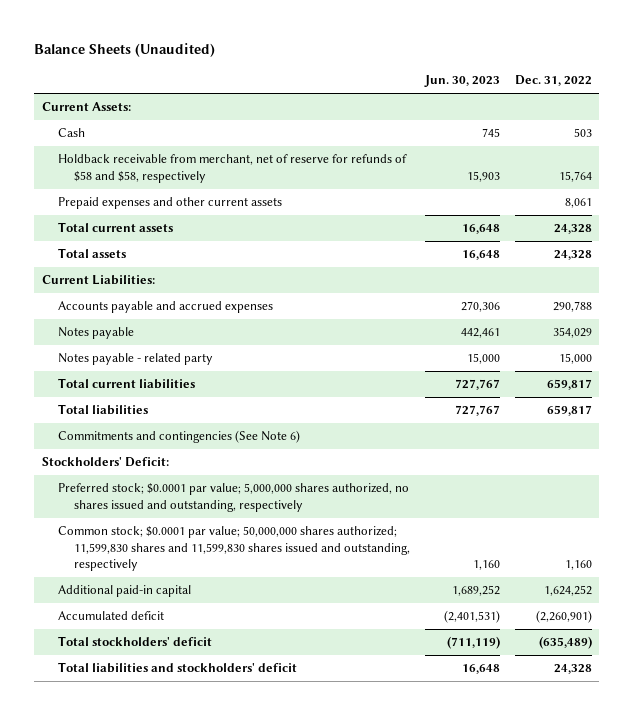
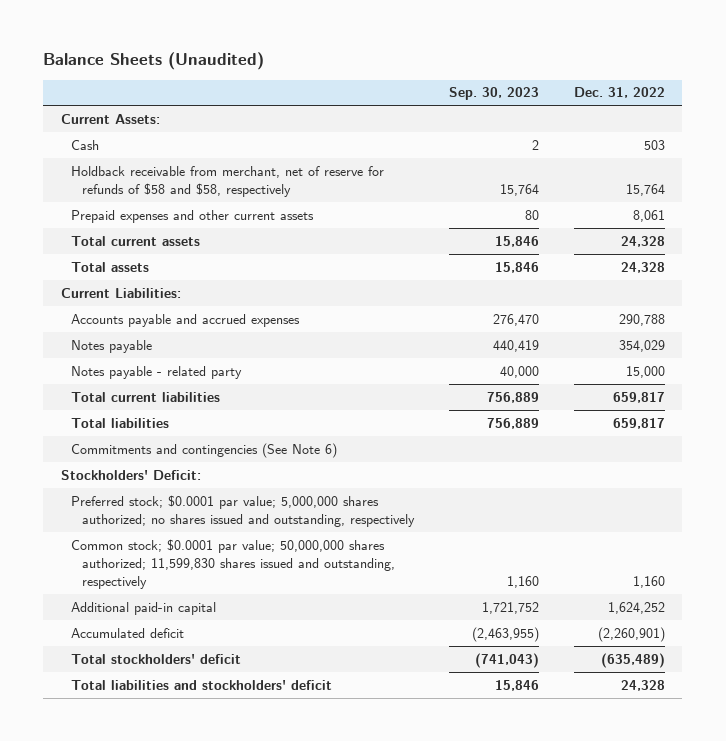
- | Jun. 30, 2023 | Dec. 31, 2022
+ | Sep. 30, 2023 | Dec. 31, 2022
- Preferred stock; $0.0001 par value; 5,000,000 shares authorized, no shares issued and outstanding, respectively
- Common stock; $0.0001 par value; 50,000,000 shares authorized; 11,599,830 shares and 11,599,830 shares issued and outstanding, respectively | 1,160 | 1,160
+ Preferred stock; $0.0001 par value; 5,000,000 shares authorized; no shares issued and outstanding, respectively
+ Common stock; $0.0001 par value; 50,000,000 shares authorized; 11,599,830 shares issued and outstanding, respectively | 1,160 | 1,160

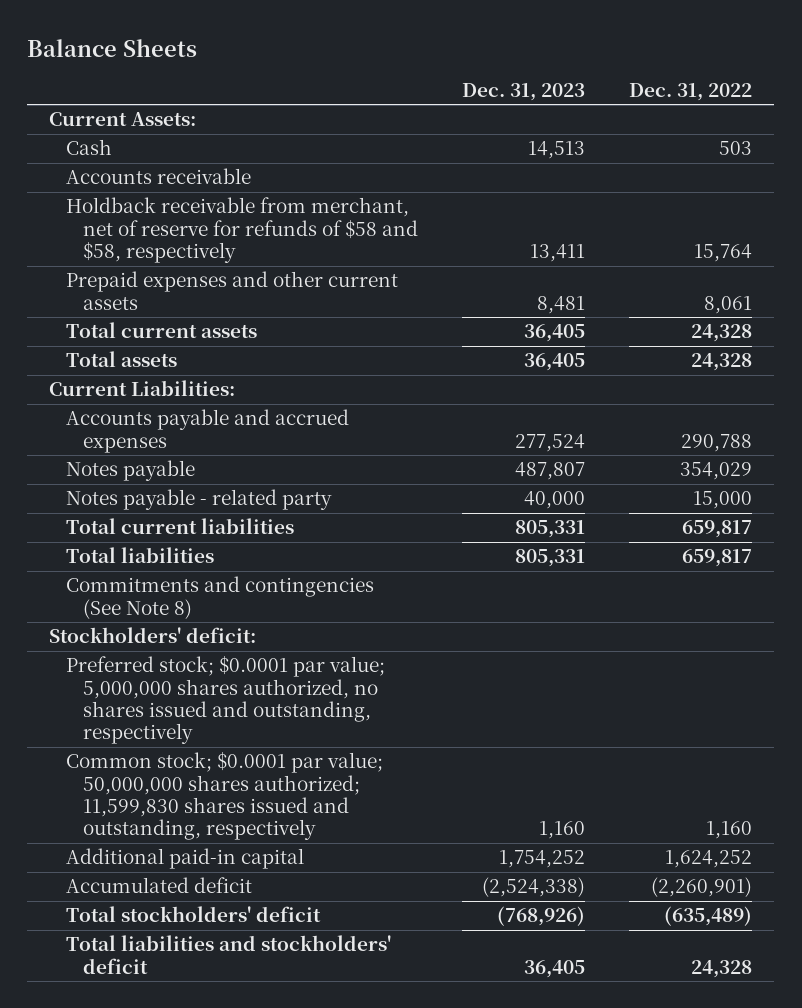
- Balance Sheets (Unaudited)
+ Balance Sheets
- | Sep. 30, 2023 | Dec. 31, 2022
+ | Dec. 31, 2023 | Dec. 31, 2022
+ Accounts receivable
- Commitments and contingencies (See Note 6)
- Stockholders' Deficit:
- Preferred stock; $0.0001 par value; 5,000,000 shares authorized; no shares issued and outstanding, respectively
+ Commitments and contingencies (See Note 8)
+ Stockholders' deficit:
+ Preferred stock; $0.0001 par value; 5,000,000 shares authorized, no shares issued and outstanding, respectively

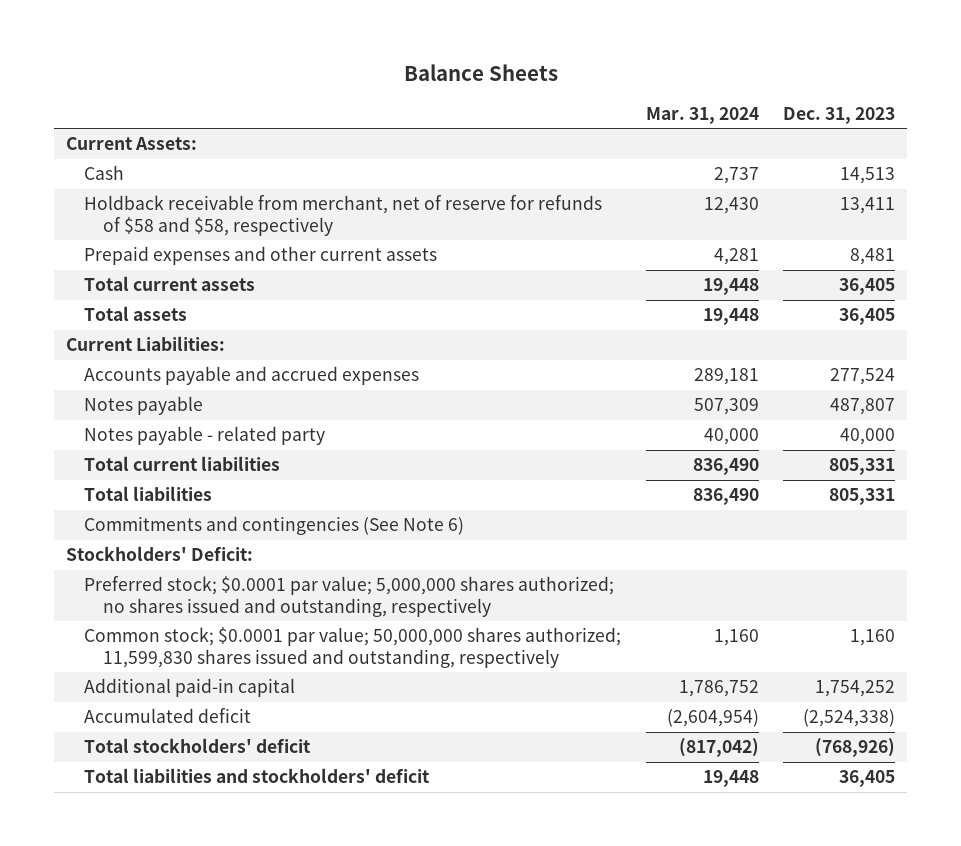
- | Dec. 31, 2023 | Dec. 31, 2022
+ | Mar. 31, 2024 | Dec. 31, 2023
- Accounts receivable
- Commitments and contingencies (See Note 8)
- Stockholders' deficit:
- Preferred stock; $0.0001 par value; 5,000,000 shares authorized, no shares issued and outstanding, respectively
+ Commitments and contingencies (See Note 6)
+ Stockholders' Deficit:
+ Preferred stock; $0.0001 par value; 5,000,000 shares authorized; no shares issued and outstanding, respectively

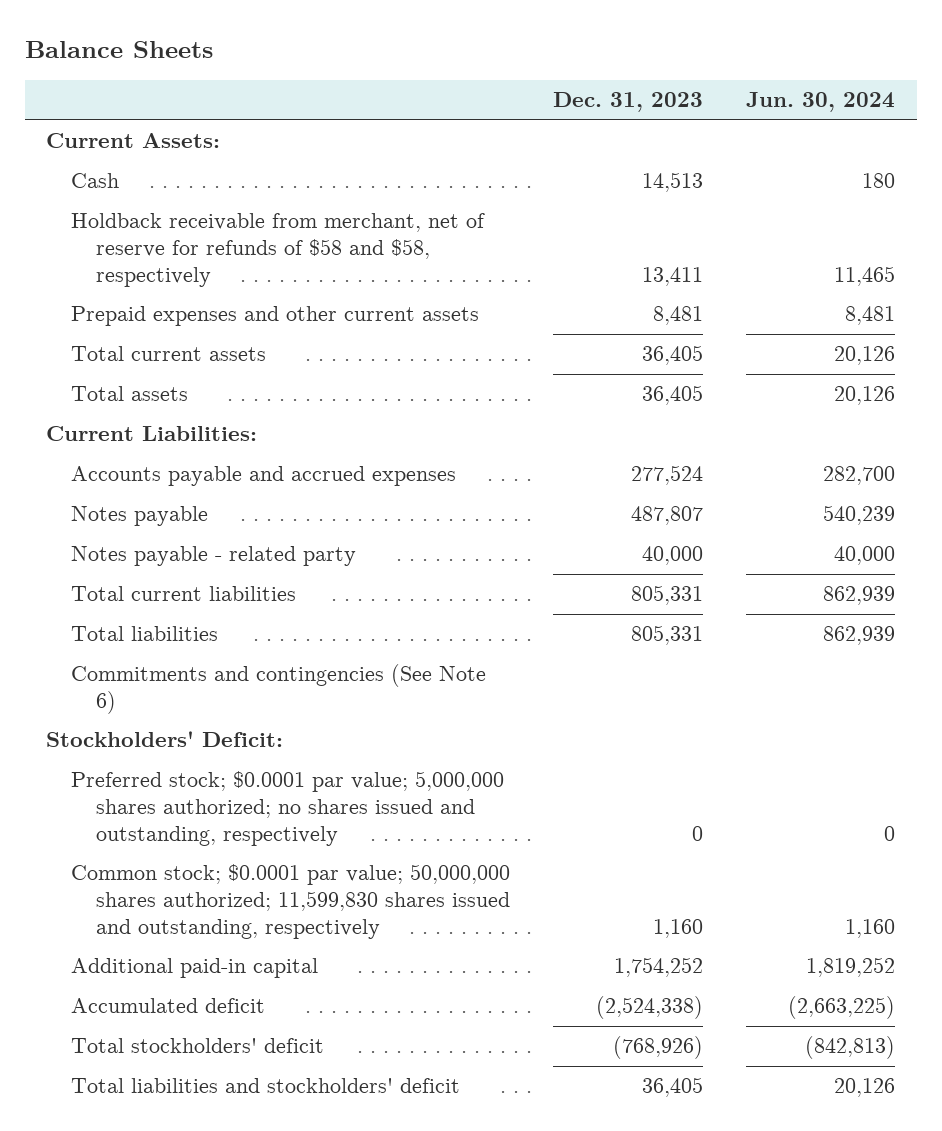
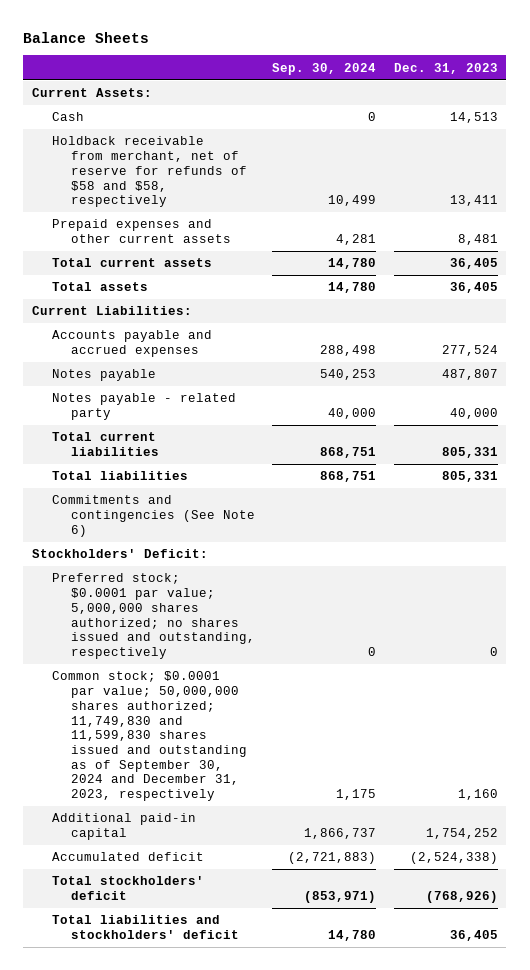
- | Dec. 31, 2023 | Jun. 30, 2024
+ | Sep. 30, 2024 | Dec. 31, 2023
- Common stock; $0.0001 par value; 50,000,000 shares authorized; 11,599,830 shares issued and outstanding, respectively | 1,160 | 1,160
+ Common stock; $0.0001 par value; 50,000,000 shares authorized; 11,749,830 and 11,599,830 shares issued and outstanding as of September 30, 2024 and December 31, 2023, respectively | 1,175 | 1,160

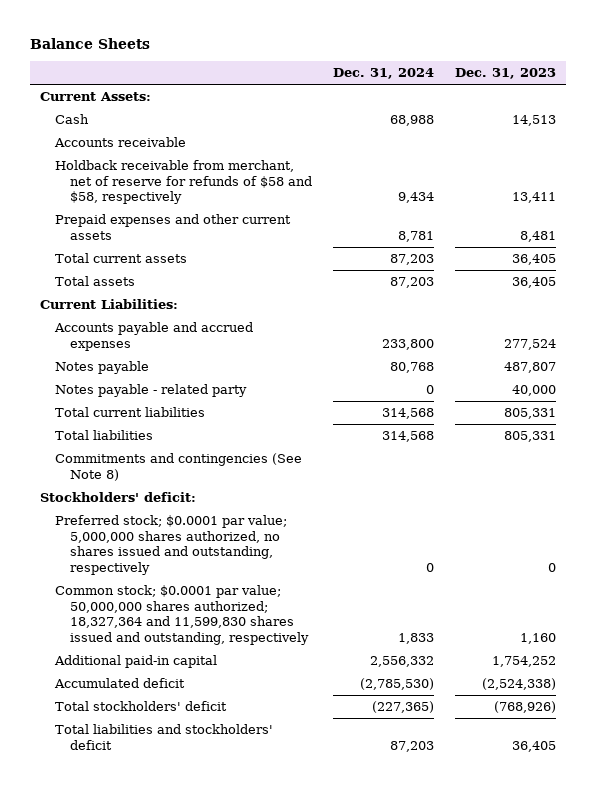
- | Sep. 30, 2024 | Dec. 31, 2023
+ | Dec. 31, 2024 | Dec. 31, 2023
+ Accounts receivable
- Commitments and contingencies (See Note 6)
- Stockholders' Deficit:
- Preferred stock; $0.0001 par value; 5,000,000 shares authorized; no shares issued and outstanding, respectively | 0 | 0
- Common stock; $0.0001 par value; 50,000,000 shares authorized; 11,749,830 and 11,599,830 shares issued and outstanding as of September 30, 2024 and December 31, 2023, respectively | 1,175 | 1,160
+ Commitments and contingencies (See Note 8)
+ Stockholders' deficit:
+ Preferred stock; $0.0001 par value; 5,000,000 shares authorized, no shares issued and outstanding, respectively | 0 | 0
+ Common stock; $0.0001 par value; 50,000,000 shares authorized; 18,327,364 and 11,599,830 shares issued and outstanding, respectively | 1,833 | 1,160

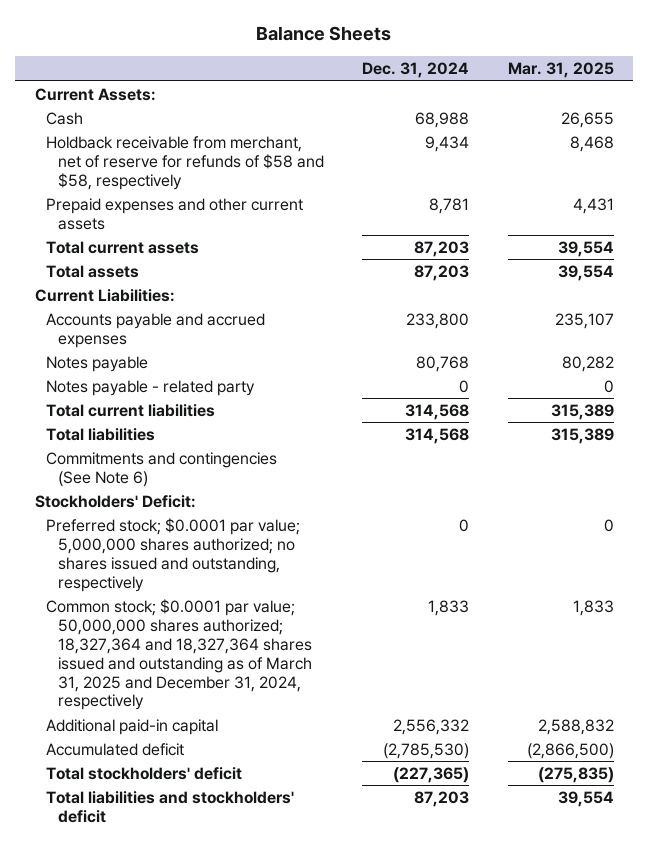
- | Dec. 31, 2024 | Dec. 31, 2023
+ | Dec. 31, 2024 | Mar. 31, 2025
- Accounts receivable
- Commitments and contingencies (See Note 8)
- Stockholders' deficit:
- Preferred stock; $0.0001 par value; 5,000,000 shares authorized, no shares issued and outstanding, respectively | 0 | 0
- Common stock; $0.0001 par value; 50,000,000 shares authorized; 18,327,364 and 11,599,830 shares issued and outstanding, respectively | 1,833 | 1,160
+ Commitments and contingencies (See Note 6)
+ Stockholders' Deficit:
+ Preferred stock; $0.0001 par value; 5,000,000 shares authorized; no shares issued and outstanding, respectively | 0 | 0
+ Common stock; $0.0001 par value; 50,000,000 shares authorized; 18,327,364 and 18,327,364 shares issued and outstanding as of March 31, 2025 and December 31, 2024, respectively | 1,833 | 1,833

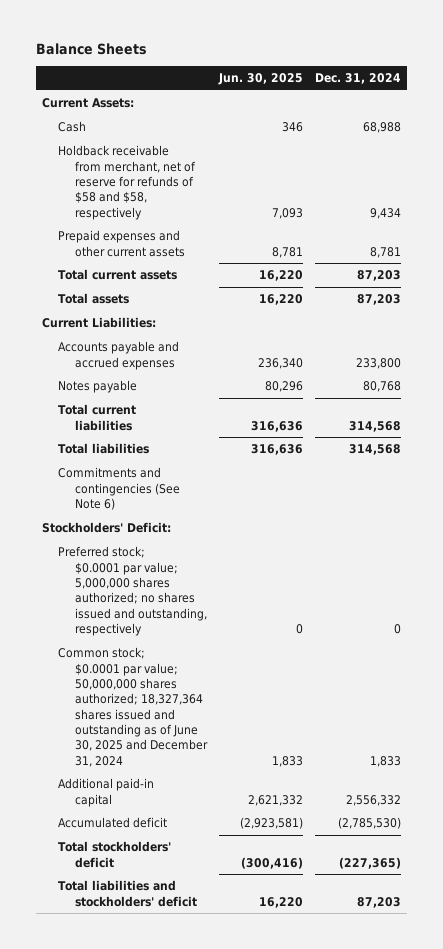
- | Dec. 31, 2024 | Mar. 31, 2025
+ | Jun. 30, 2025 | Dec. 31, 2024
- Notes payable - related party | 0 | 0
- Common stock; $0.0001 par value; 50,000,000 shares authorized; 18,327,364 and 18,327,364 shares issued and outstanding as of March 31, 2025 and December 31, 2024, respectively | 1,833 | 1,833
+ Common stock; $0.0001 par value; 50,000,000 shares authorized; 18,327,364 shares issued and outstanding as of June 30, 2025 and December 31, 2024 | 1,833 | 1,833

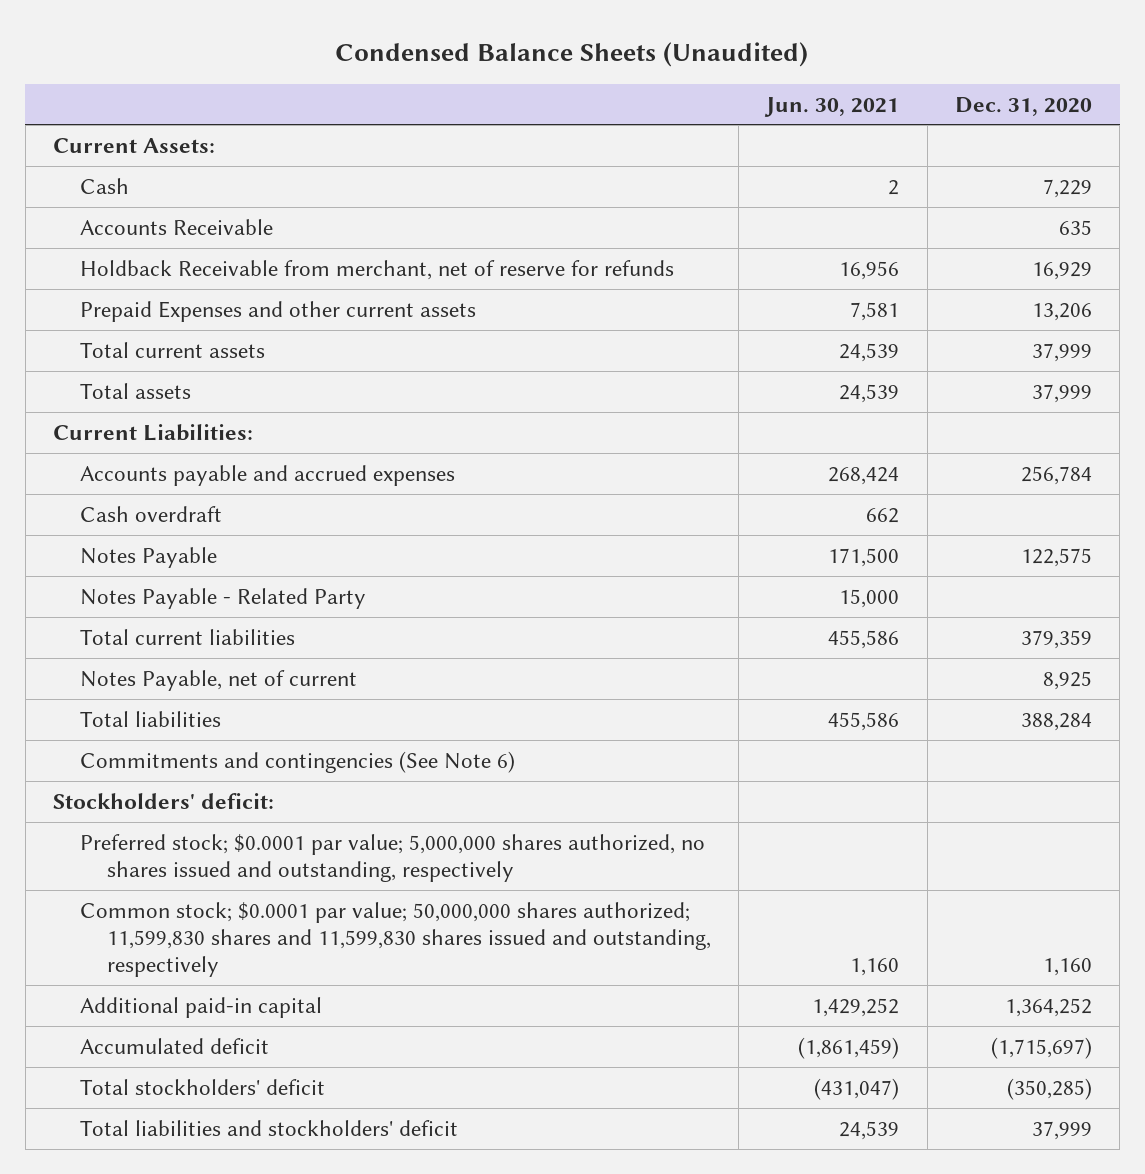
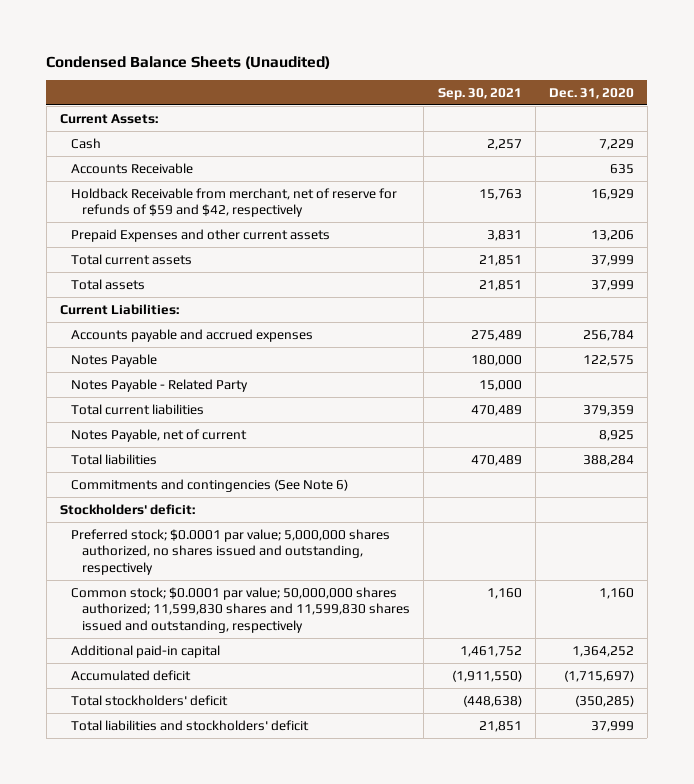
- | Jun. 30, 2021 | Dec. 31, 2020
+ | Sep. 30, 2021 | Dec. 31, 2020
- Holdback Receivable from merchant, net of reserve for refunds | 16,956 | 16,929
+ Holdback Receivable from merchant, net of reserve for refunds of $59 and $42, respectively | 15,763 | 16,929
- Cash overdraft | 662 |

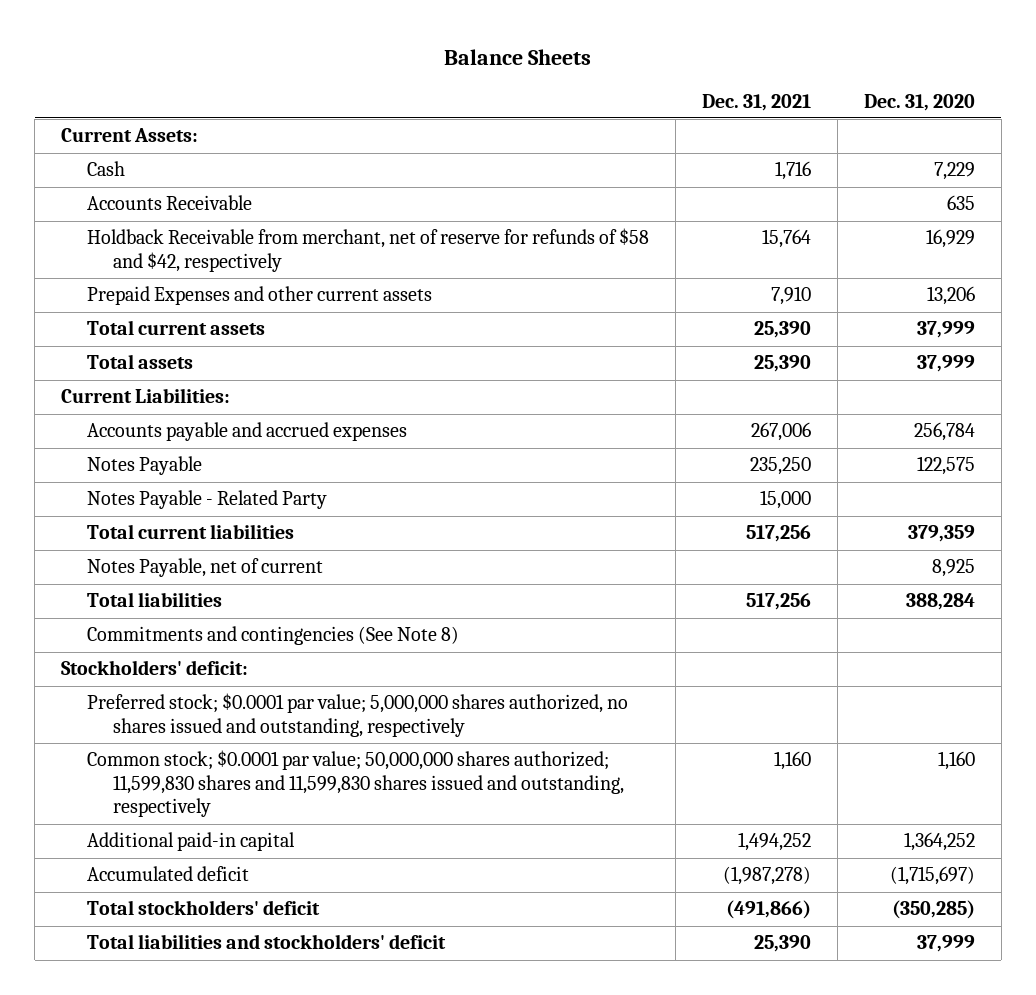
- Condensed Balance Sheets (Unaudited)
+ Balance Sheets
- | Sep. 30, 2021 | Dec. 31, 2020
+ | Dec. 31, 2021 | Dec. 31, 2020
- Holdback Receivable from merchant, net of reserve for refunds of $59 and $42, respectively | 15,763 | 16,929
+ Holdback Receivable from merchant, net of reserve for refunds of $58 and $42, respectively | 15,764 | 16,929
- Commitments and contingencies (See Note 6)
+ Commitments and contingencies (See Note 8)

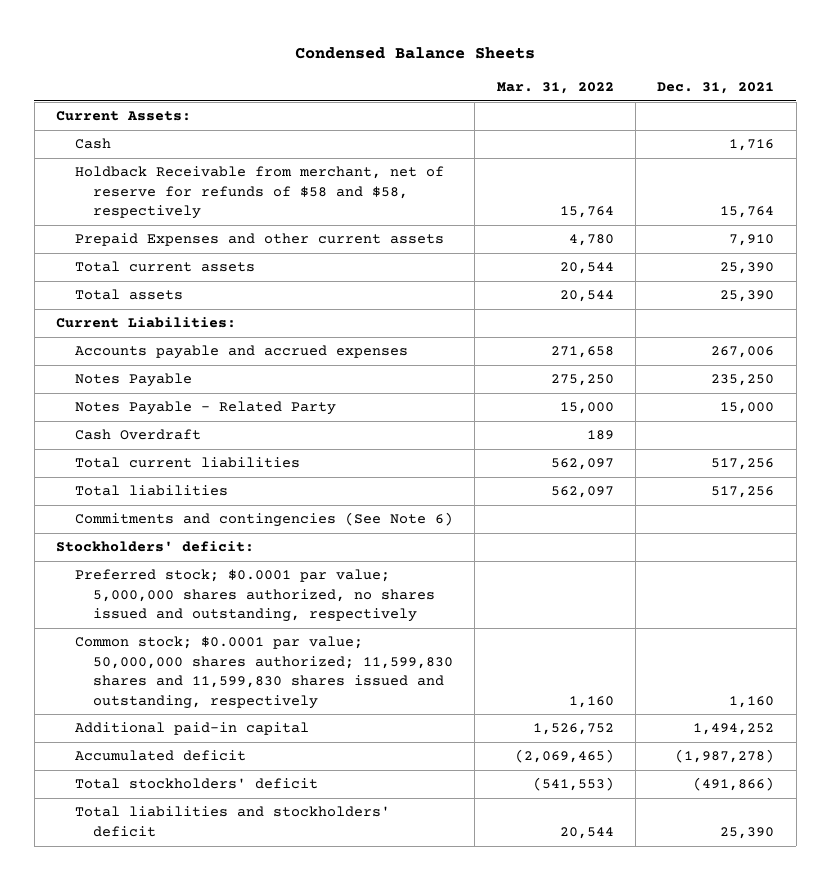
- Balance Sheets
+ Condensed Balance Sheets
- | Dec. 31, 2021 | Dec. 31, 2020
+ | Mar. 31, 2022 | Dec. 31, 2021
- Accounts Receivable | | 635
- Holdback Receivable from merchant, net of reserve for refunds of $58 and $42, respectively | 15,764 | 16,929
+ Holdback Receivable from merchant, net of reserve for refunds of $58 and $58, respectively | 15,764 | 15,764
+ Cash Overdraft | 189 |
- Notes Payable, net of current | | 8,925
- Commitments and contingencies (See Note 8)
+ Commitments and contingencies (See Note 6)

